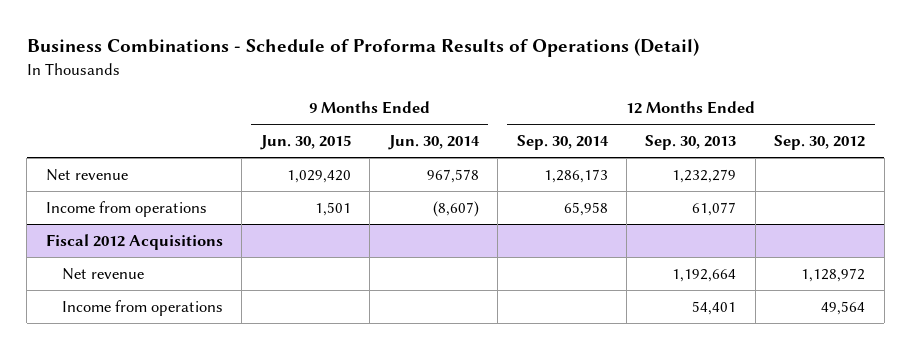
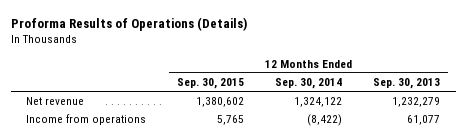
- Business Combinations - Schedule of Proforma Results of Operations (Detail)
+ Proforma Results of Operations (Details)
- | 9 Months Ended Jun. 30, 2015 | 9 Months Ended Jun. 30, 2014 | 12 Months Ended Sep. 30, 2014 | 12 Months Ended Sep. 30, 2013 | 12 Months Ended Sep. 30, 2012
+ | 12 Months Ended Sep. 30, 2015 | 12 Months Ended Sep. 30, 2014 | 12 Months Ended Sep. 30, 2013
- Net revenue | 1,029,420 | 967,578 | 1,286,173 | 1,232,279 |
- Income from operations | 1,501 | (8,607) | 65,958 | 61,077 |
- Fiscal 2012 Acquisitions
- Net revenue | | | | 1,192,664 | 1,128,972
- Income from operations | | | | 54,401 | 49,564
+ Net revenue | 1,380,602 | 1,324,122 | 1,232,279
+ Income from operations | 5,765 | (8,422) | 61,077

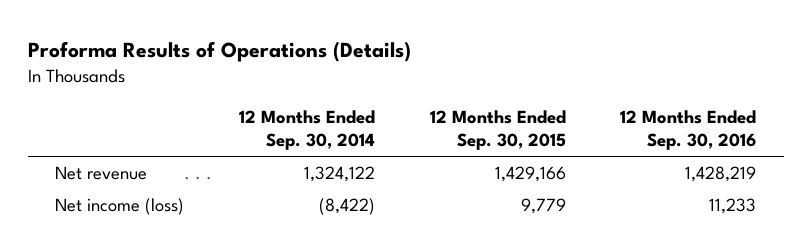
- | 12 Months Ended Sep. 30, 2015 | 12 Months Ended Sep. 30, 2014 | 12 Months Ended Sep. 30, 2013
+ | 12 Months Ended Sep. 30, 2014 | 12 Months Ended Sep. 30, 2015 | 12 Months Ended Sep. 30, 2016
- Net revenue | 1,380,602 | 1,324,122 | 1,232,279
- Income from operations | 5,765 | (8,422) | 61,077
+ Net revenue | 1,324,122 | 1,429,166 | 1,428,219
+ Net income (loss) | (8,422) | 9,779 | 11,233

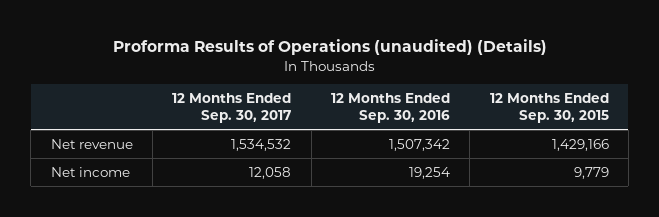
- Proforma Results of Operations (Details)
+ Proforma Results of Operations (unaudited) (Details)
- | 12 Months Ended Sep. 30, 2014 | 12 Months Ended Sep. 30, 2015 | 12 Months Ended Sep. 30, 2016
+ | 12 Months Ended Sep. 30, 2017 | 12 Months Ended Sep. 30, 2016 | 12 Months Ended Sep. 30, 2015
- Net revenue | 1,324,122 | 1,429,166 | 1,428,219
- Net income (loss) | (8,422) | 9,779 | 11,233
+ Net revenue | 1,534,532 | 1,507,342 | 1,429,166
+ Net income | 12,058 | 19,254 | 9,779

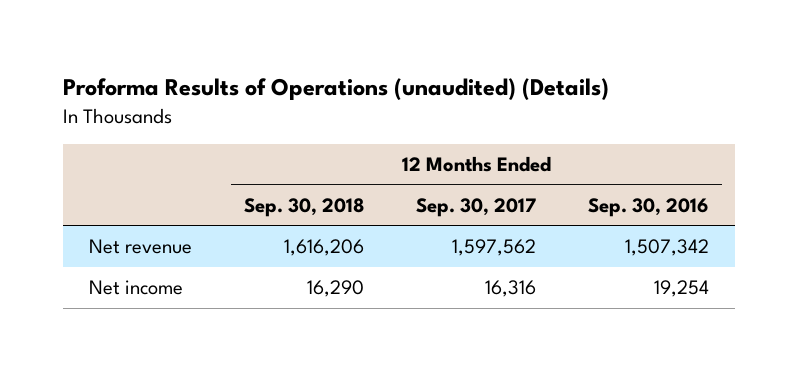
- | 12 Months Ended Sep. 30, 2017 | 12 Months Ended Sep. 30, 2016 | 12 Months Ended Sep. 30, 2015
+ | 12 Months Ended Sep. 30, 2018 | 12 Months Ended Sep. 30, 2017 | 12 Months Ended Sep. 30, 2016
- Net revenue | 1,534,532 | 1,507,342 | 1,429,166
- Net income | 12,058 | 19,254 | 9,779
+ Net revenue | 1,616,206 | 1,597,562 | 1,507,342
+ Net income | 16,290 | 16,316 | 19,254

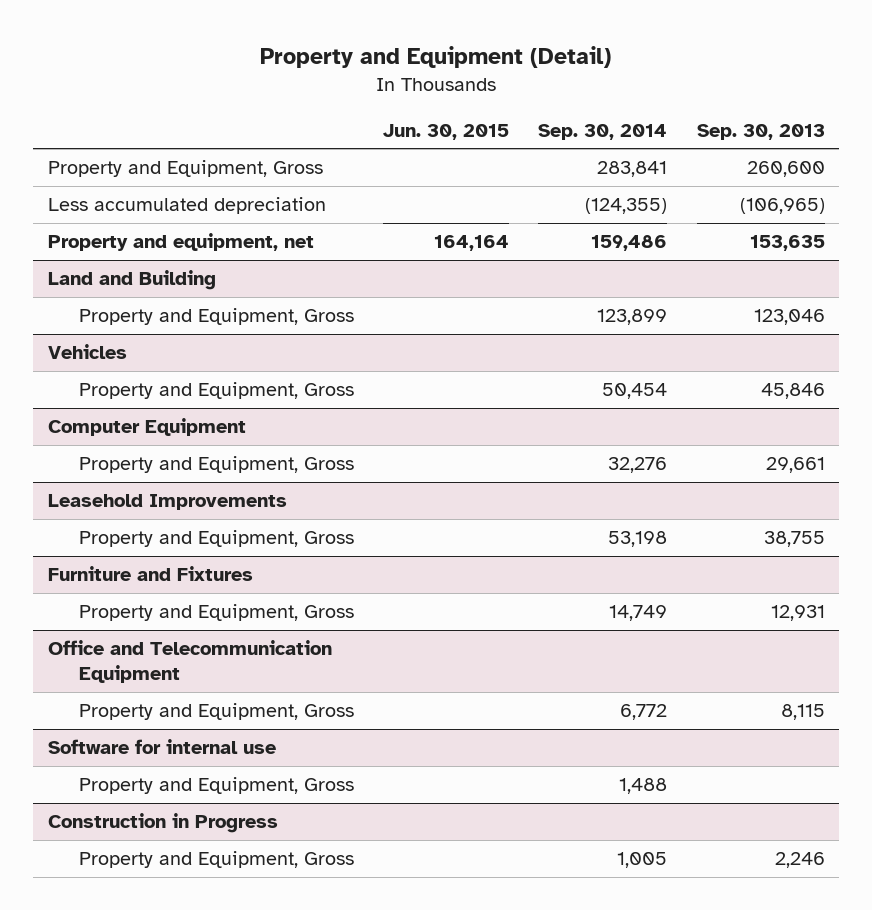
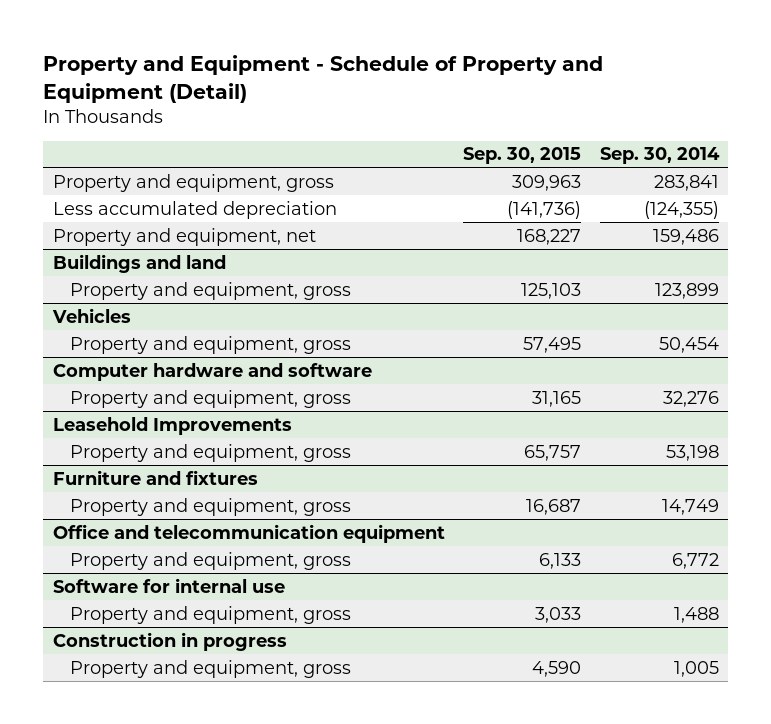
- Property and Equipment (Detail)
+ Property and Equipment - Schedule of Property and Equipment (Detail)
- | Jun. 30, 2015 | Sep. 30, 2014 | Sep. 30, 2013
+ | Sep. 30, 2015 | Sep. 30, 2014
- Property and Equipment, Gross | | 283,841 | 260,600
+ Property and equipment, gross | 309,963 | 283,841
- Land and Building
- Property and Equipment, Gross | | 123,899 | 123,046
+ Buildings and land
+ Property and equipment, gross | 125,103 | 123,899
@ Vehicles
- Property and Equipment, Gross | | 50,454 | 45,846
- Computer Equipment
- Property and Equipment, Gross | | 32,276 | 29,661
@ Vehicles
+ Property and equipment, gross | 57,495 | 50,454
+ Computer hardware and software
+ Property and equipment, gross | 31,165 | 32,276
@ Leasehold Improvements
- Property and Equipment, Gross | | 53,198 | 38,755
- Furniture and Fixtures
- Property and Equipment, Gross | | 14,749 | 12,931
- Office and Telecommunication Equipment
- Property and Equipment, Gross | | 6,772 | 8,115
@ Leasehold Improvements
+ Property and equipment, gross | 65,757 | 53,198
+ Furniture and fixtures
+ Property and equipment, gross | 16,687 | 14,749
+ Office and telecommunication equipment
+ Property and equipment, gross | 6,133 | 6,772
@ Software for internal use
- Property and Equipment, Gross | | 1,488 |
- Construction in Progress
- Property and Equipment, Gross | | 1,005 | 2,246
@ Software for internal use
+ Property and equipment, gross | 3,033 | 1,488
+ Construction in progress
+ Property and equipment, gross | 4,590 | 1,005

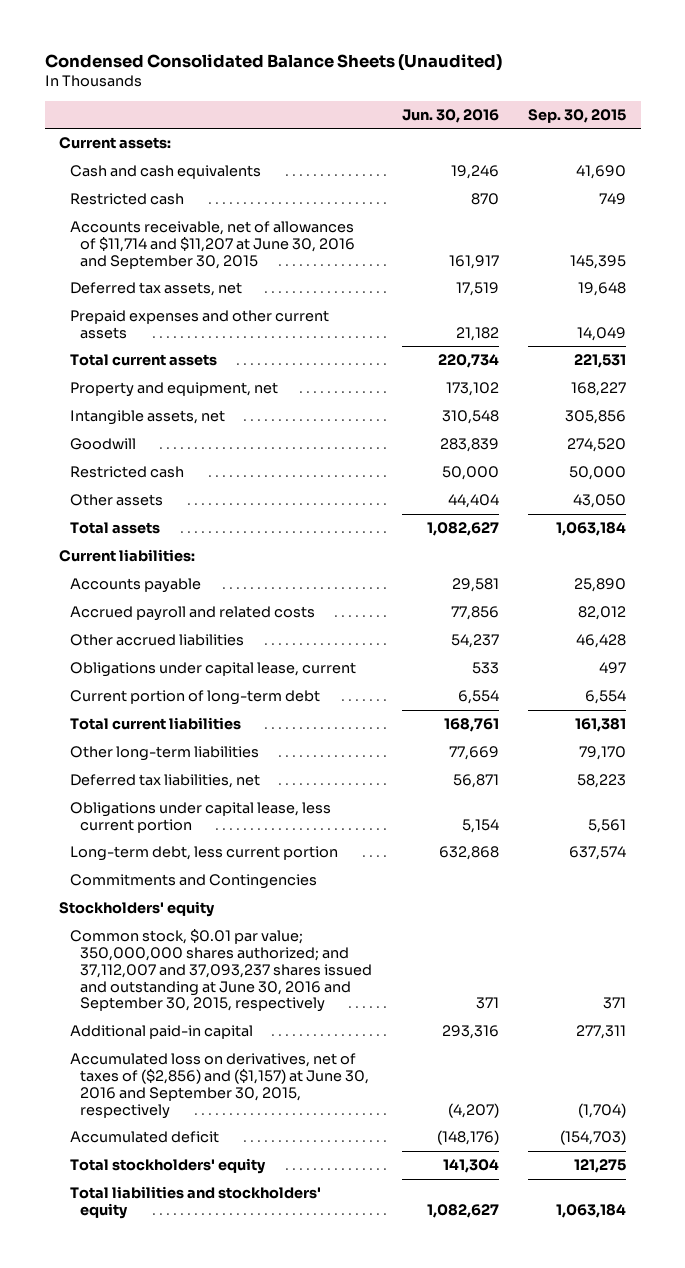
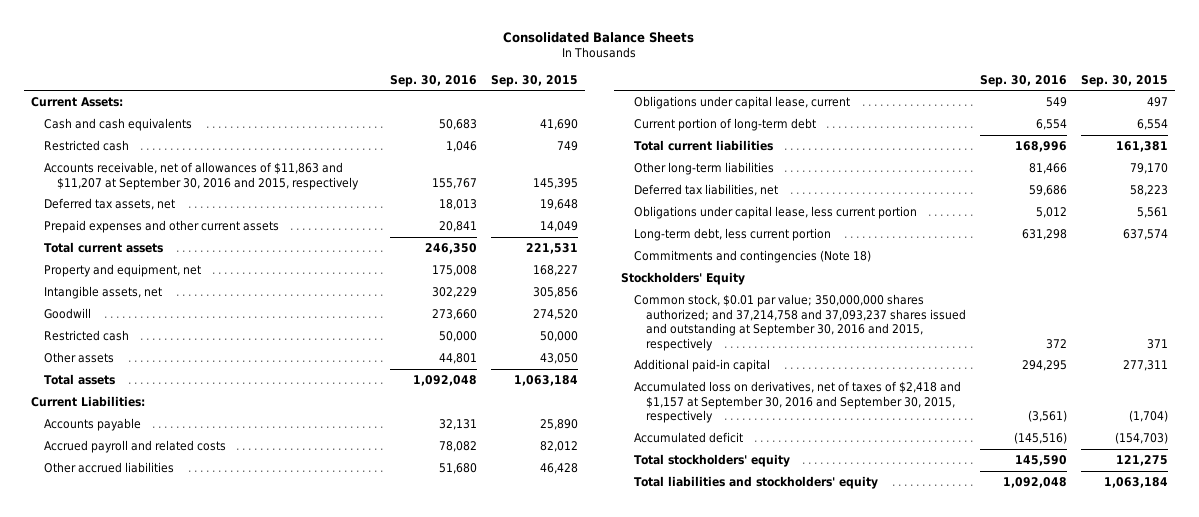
- Condensed Consolidated Balance Sheets (Unaudited)
+ Consolidated Balance Sheets
- | Jun. 30, 2016 | Sep. 30, 2015
+ | Sep. 30, 2016 | Sep. 30, 2015
- Current assets:
+ Current Assets:
- Accounts receivable, net of allowances of $11,714 and $11,207 at June 30, 2016 and September 30, 2015 | 161,917 | 145,395
+ Accounts receivable, net of allowances of $11,863 and $11,207 at September 30, 2016 and 2015, respectively | 155,767 | 145,395
- Current liabilities:
+ Current Liabilities:
- Commitments and Contingencies
- Stockholders' equity
- Common stock, $0.01 par value; 350,000,000 shares authorized; and 37,112,007 and 37,093,237 shares issued and outstanding at June 30, 2016 and September 30, 2015, respectively | 371 | 371
+ Commitments and contingencies (Note 18)
+ Stockholders' Equity
+ Common stock, $0.01 par value; 350,000,000 shares authorized; and 37,214,758 and 37,093,237 shares issued and outstanding at September 30, 2016 and 2015, respectively | 372 | 371
- Accumulated loss on derivatives, net of taxes of ($2,856) and ($1,157) at June 30, 2016 and September 30, 2015, respectively | (4,207) | (1,704)
+ Accumulated loss on derivatives, net of taxes of $2,418 and $1,157 at September 30, 2016 and September 30, 2015, respectively | (3,561) | (1,704)

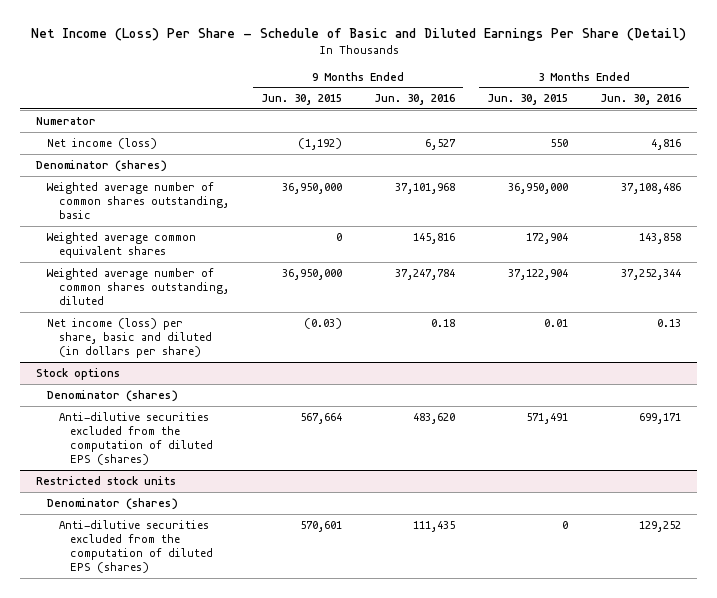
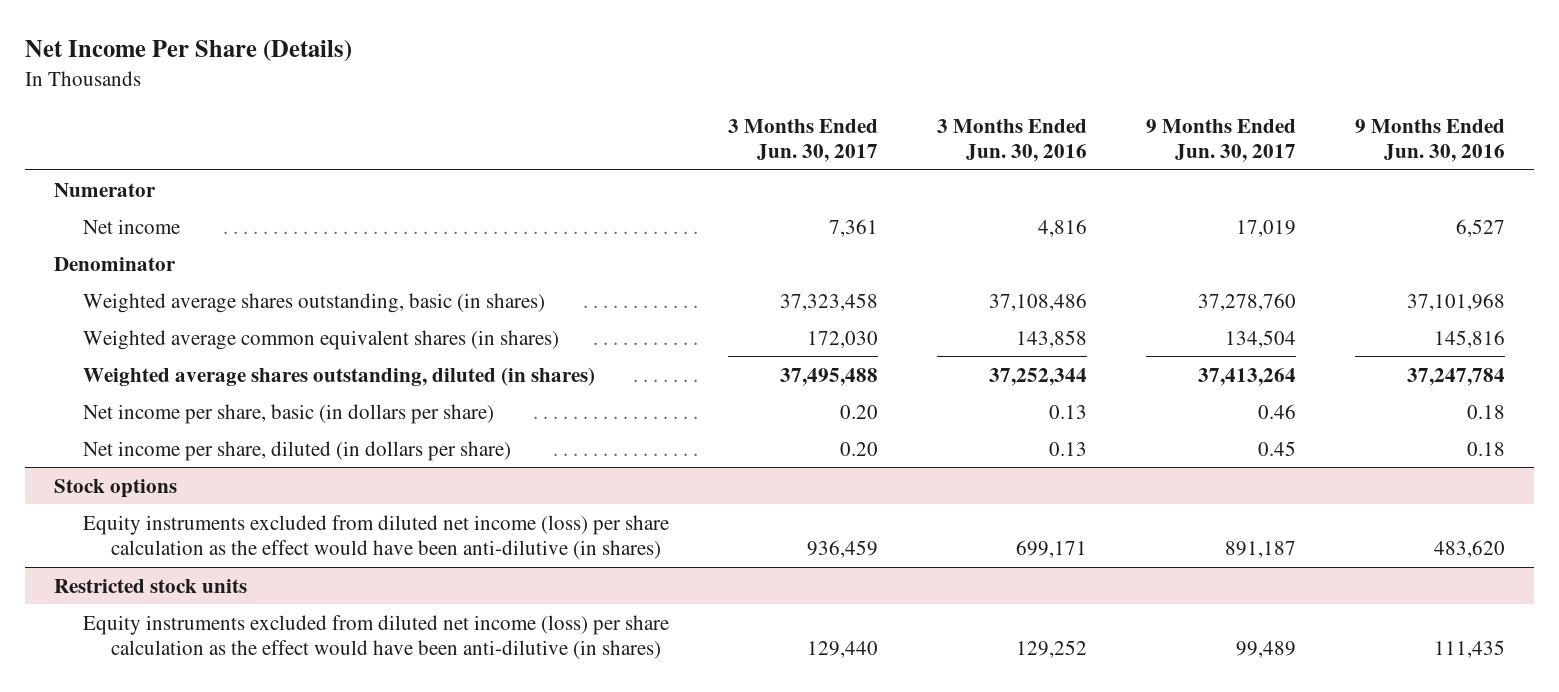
- Net Income (Loss) Per Share - Schedule of Basic and Diluted Earnings Per Share (Detail)
+ Net Income Per Share (Details)
- | 9 Months Ended Jun. 30, 2015 | 9 Months Ended Jun. 30, 2016 | 3 Months Ended Jun. 30, 2015 | 3 Months Ended Jun. 30, 2016
+ | 3 Months Ended Jun. 30, 2017 | 3 Months Ended Jun. 30, 2016 | 9 Months Ended Jun. 30, 2017 | 9 Months Ended Jun. 30, 2016
- Net income (loss) | (1,192) | 6,527 | 550 | 4,816
- Denominator (shares)
- Weighted average number of common shares outstanding, basic | 36,950,000 | 37,101,968 | 36,950,000 | 37,108,486
- Weighted average common equivalent shares | 0 | 145,816 | 172,904 | 143,858
- Weighted average number of common shares outstanding, diluted | 36,950,000 | 37,247,784 | 37,122,904 | 37,252,344
- Net income (loss) per share, basic and diluted (in dollars per share) | (0.03) | 0.18 | 0.01 | 0.13
+ Net income | 7,361 | 4,816 | 17,019 | 6,527
+ Denominator
+ Weighted average shares outstanding, basic (in shares) | 37,323,458 | 37,108,486 | 37,278,760 | 37,101,968
+ Weighted average common equivalent shares (in shares) | 172,030 | 143,858 | 134,504 | 145,816
+ Weighted average shares outstanding, diluted (in shares) | 37,495,488 | 37,252,344 | 37,413,264 | 37,247,784
+ Net income per share, basic (in dollars per share) | 0.20 | 0.13 | 0.46 | 0.18
+ Net income per share, diluted (in dollars per share) | 0.20 | 0.13 | 0.45 | 0.18
@ Stock options
- Denominator (shares)
- Anti-dilutive securities excluded from the computation of diluted EPS (shares) | 567,664 | 483,620 | 571,491 | 699,171
+ Equity instruments excluded from diluted net income (loss) per share calculation as the effect would have been anti-dilutive (in shares) | 936,459 | 699,171 | 891,187 | 483,620
@ Restricted stock units
- Denominator (shares)
- Anti-dilutive securities excluded from the computation of diluted EPS (shares) | 570,601 | 111,435 | 0 | 129,252
+ Equity instruments excluded from diluted net income (loss) per share calculation as the effect would have been anti-dilutive (in shares) | 129,440 | 129,252 | 99,489 | 111,435

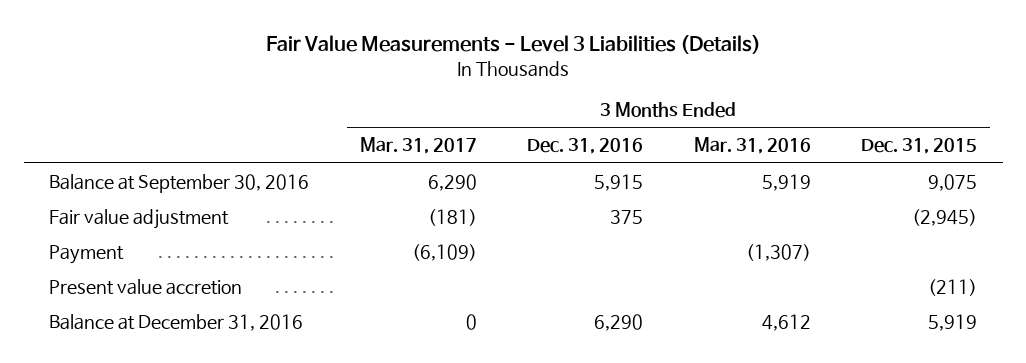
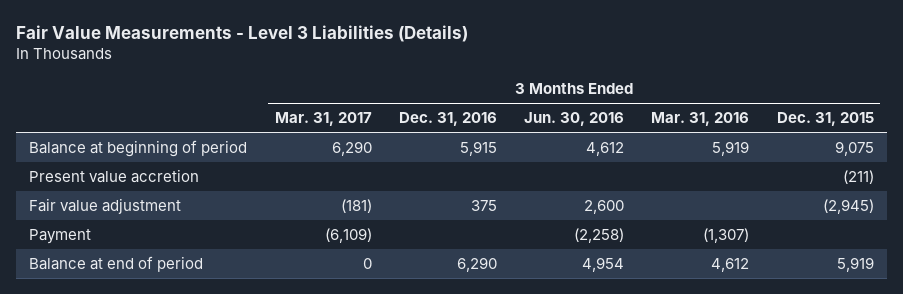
- | 3 Months Ended Mar. 31, 2017 | 3 Months Ended Dec. 31, 2016 | 3 Months Ended Mar. 31, 2016 | 3 Months Ended Dec. 31, 2015
+ | 3 Months Ended Mar. 31, 2017 | 3 Months Ended Dec. 31, 2016 | 3 Months Ended Jun. 30, 2016 | 3 Months Ended Mar. 31, 2016 | 3 Months Ended Dec. 31, 2015
- Balance at September 30, 2016 | 6,290 | 5,915 | 5,919 | 9,075
+ Balance at beginning of period | 6,290 | 5,915 | 4,612 | 5,919 | 9,075
moved up: Present value accretion | | | | | (211)
- Balance at December 31, 2016 | 0 | 6,290 | 4,612 | 5,919
+ Balance at end of period | 0 | 6,290 | 4,954 | 4,612 | 5,919

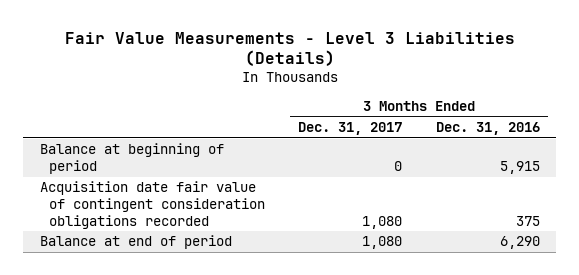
- | 3 Months Ended Mar. 31, 2017 | 3 Months Ended Dec. 31, 2016 | 3 Months Ended Jun. 30, 2016 | 3 Months Ended Mar. 31, 2016 | 3 Months Ended Dec. 31, 2015
+ | 3 Months Ended Dec. 31, 2017 | 3 Months Ended Dec. 31, 2016
- Present value accretion | | | | | (211)
- Fair value adjustment | (181) | 375 | 2,600 | | (2,945)
- Payment | (6,109) | | (2,258) | (1,307) |
+ Acquisition date fair value of contingent consideration obligations recorded | 1,080 | 375

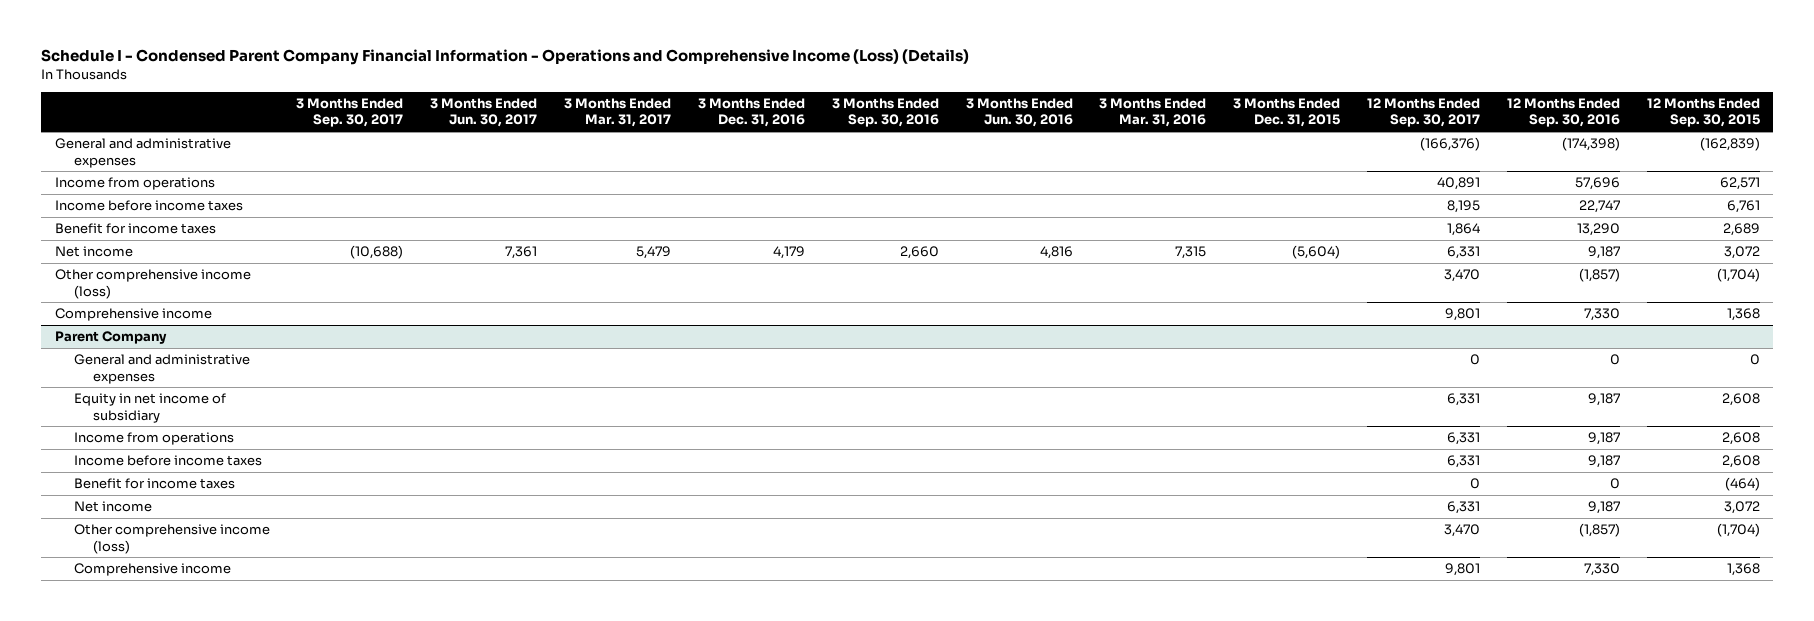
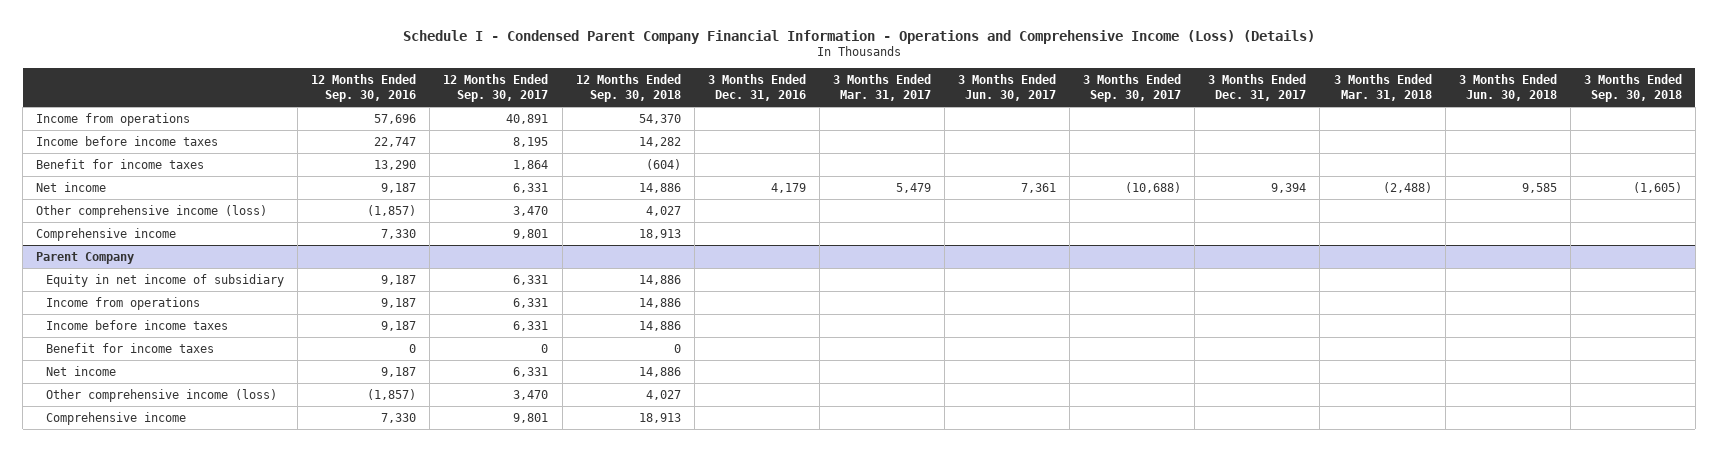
- | 3 Months Ended Sep. 30, 2017 | 3 Months Ended Jun. 30, 2017 | 3 Months Ended Mar. 31, 2017 | 3 Months Ended Dec. 31, 2016 | 3 Months Ended Sep. 30, 2016 | 3 Months Ended Jun. 30, 2016 | 3 Months Ended Mar. 31, 2016 | 3 Months Ended Dec. 31, 2015 | 12 Months Ended Sep. 30, 2017 | 12 Months Ended Sep. 30, 2016 | 12 Months Ended Sep. 30, 2015
+ | 12 Months Ended Sep. 30, 2016 | 12 Months Ended Sep. 30, 2017 | 12 Months Ended Sep. 30, 2018 | 3 Months Ended Dec. 31, 2016 | 3 Months Ended Mar. 31, 2017 | 3 Months Ended Jun. 30, 2017 | 3 Months Ended Sep. 30, 2017 | 3 Months Ended Dec. 31, 2017 | 3 Months Ended Mar. 31, 2018 | 3 Months Ended Jun. 30, 2018 | 3 Months Ended Sep. 30, 2018
- General and administrative expenses | | | | | | | | | (166,376) | (174,398) | (162,839)
@ Parent Company
- General and administrative expenses | | | | | | | | | 0 | 0 | 0

